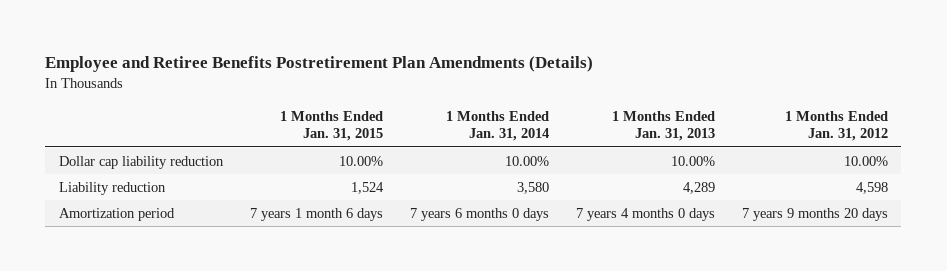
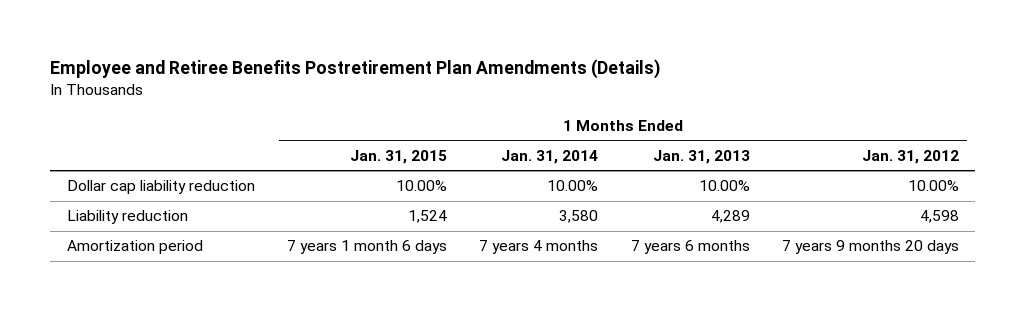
- Amortization period | 7 years 1 month 6 days | 7 years 6 months 0 days | 7 years 4 months 0 days | 7 years 9 months 20 days
+ Amortization period | 7 years 1 month 6 days | 7 years 4 months | 7 years 6 months | 7 years 9 months 20 days

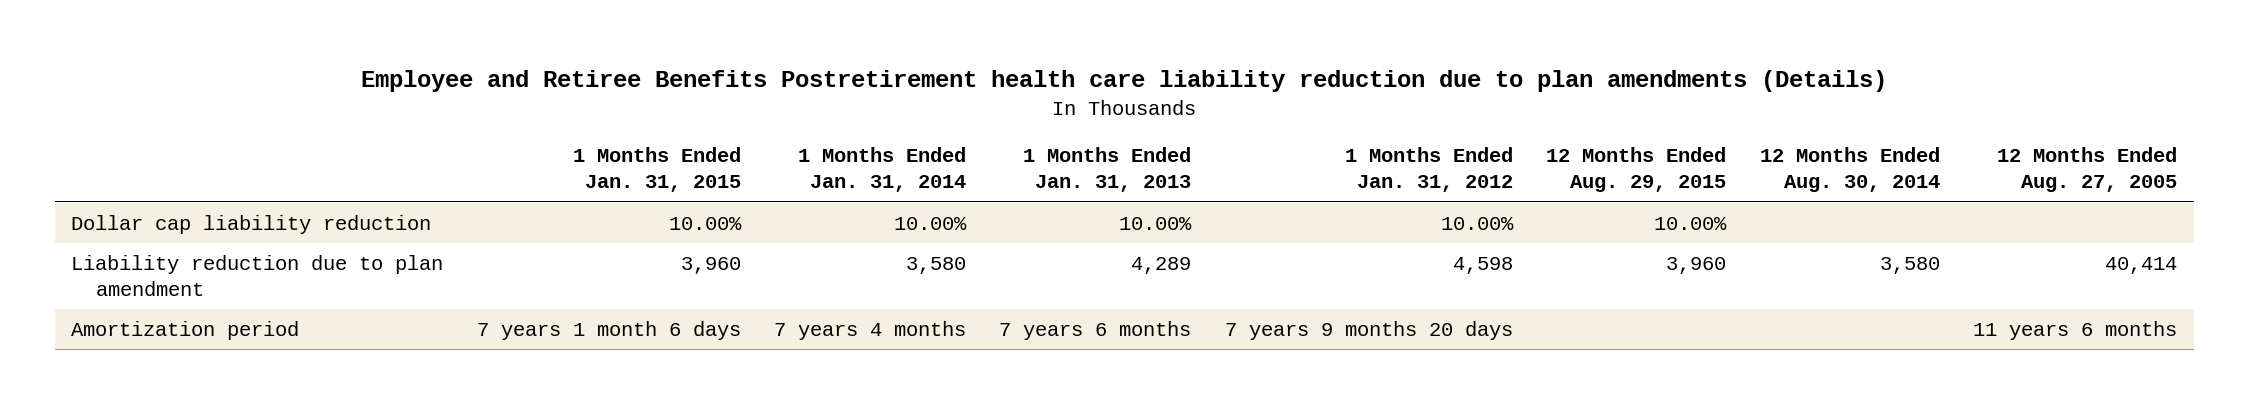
- Employee and Retiree Benefits Postretirement Plan Amendments (Details)
+ Employee and Retiree Benefits Postretirement health care liability reduction due to plan amendments (Details)
- | 1 Months Ended Jan. 31, 2015 | 1 Months Ended Jan. 31, 2014 | 1 Months Ended Jan. 31, 2013 | 1 Months Ended Jan. 31, 2012
+ | 1 Months Ended Jan. 31, 2015 | 1 Months Ended Jan. 31, 2014 | 1 Months Ended Jan. 31, 2013 | 1 Months Ended Jan. 31, 2012 | 12 Months Ended Aug. 29, 2015 | 12 Months Ended Aug. 30, 2014 | 12 Months Ended Aug. 27, 2005
- Liability reduction | 1,524 | 3,580 | 4,289 | 4,598
+ Liability reduction due to plan amendment | 3,960 | 3,580 | 4,289 | 4,598 | 3,960 | 3,580 | 40,414

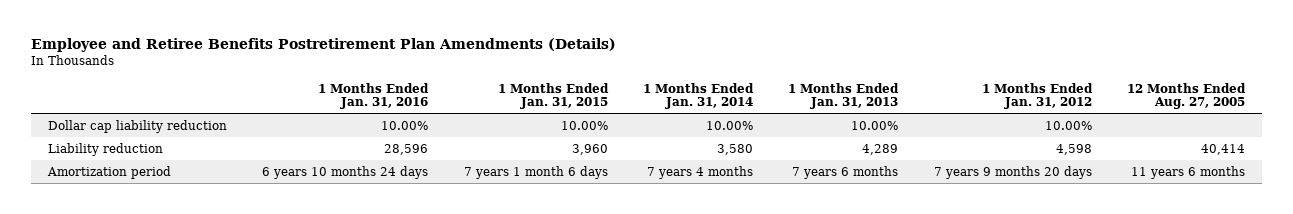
- Employee and Retiree Benefits Postretirement health care liability reduction due to plan amendments (Details)
+ Employee and Retiree Benefits Postretirement Plan Amendments (Details)
- | 1 Months Ended Jan. 31, 2015 | 1 Months Ended Jan. 31, 2014 | 1 Months Ended Jan. 31, 2013 | 1 Months Ended Jan. 31, 2012 | 12 Months Ended Aug. 29, 2015 | 12 Months Ended Aug. 30, 2014 | 12 Months Ended Aug. 27, 2005
+ | 1 Months Ended Jan. 31, 2016 | 1 Months Ended Jan. 31, 2015 | 1 Months Ended Jan. 31, 2014 | 1 Months Ended Jan. 31, 2013 | 1 Months Ended Jan. 31, 2012 | 12 Months Ended Aug. 27, 2005
- Liability reduction due to plan amendment | 3,960 | 3,580 | 4,289 | 4,598 | 3,960 | 3,580 | 40,414
+ Liability reduction | 28,596 | 3,960 | 3,580 | 4,289 | 4,598 | 40,414

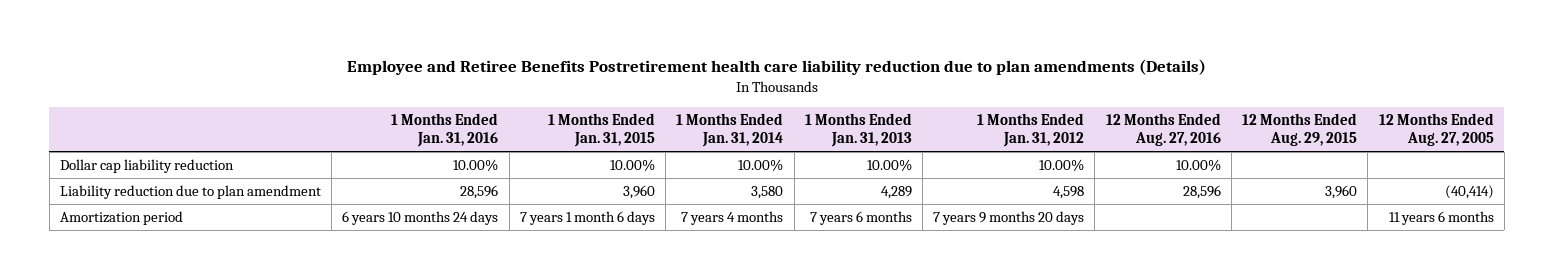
- Employee and Retiree Benefits Postretirement Plan Amendments (Details)
+ Employee and Retiree Benefits Postretirement health care liability reduction due to plan amendments (Details)
- | 1 Months Ended Jan. 31, 2016 | 1 Months Ended Jan. 31, 2015 | 1 Months Ended Jan. 31, 2014 | 1 Months Ended Jan. 31, 2013 | 1 Months Ended Jan. 31, 2012 | 12 Months Ended Aug. 27, 2005
+ | 1 Months Ended Jan. 31, 2016 | 1 Months Ended Jan. 31, 2015 | 1 Months Ended Jan. 31, 2014 | 1 Months Ended Jan. 31, 2013 | 1 Months Ended Jan. 31, 2012 | 12 Months Ended Aug. 27, 2016 | 12 Months Ended Aug. 29, 2015 | 12 Months Ended Aug. 27, 2005
- Liability reduction | 28,596 | 3,960 | 3,580 | 4,289 | 4,598 | 40,414
+ Liability reduction due to plan amendment | 28,596 | 3,960 | 3,580 | 4,289 | 4,598 | 28,596 | 3,960 | (40,414)

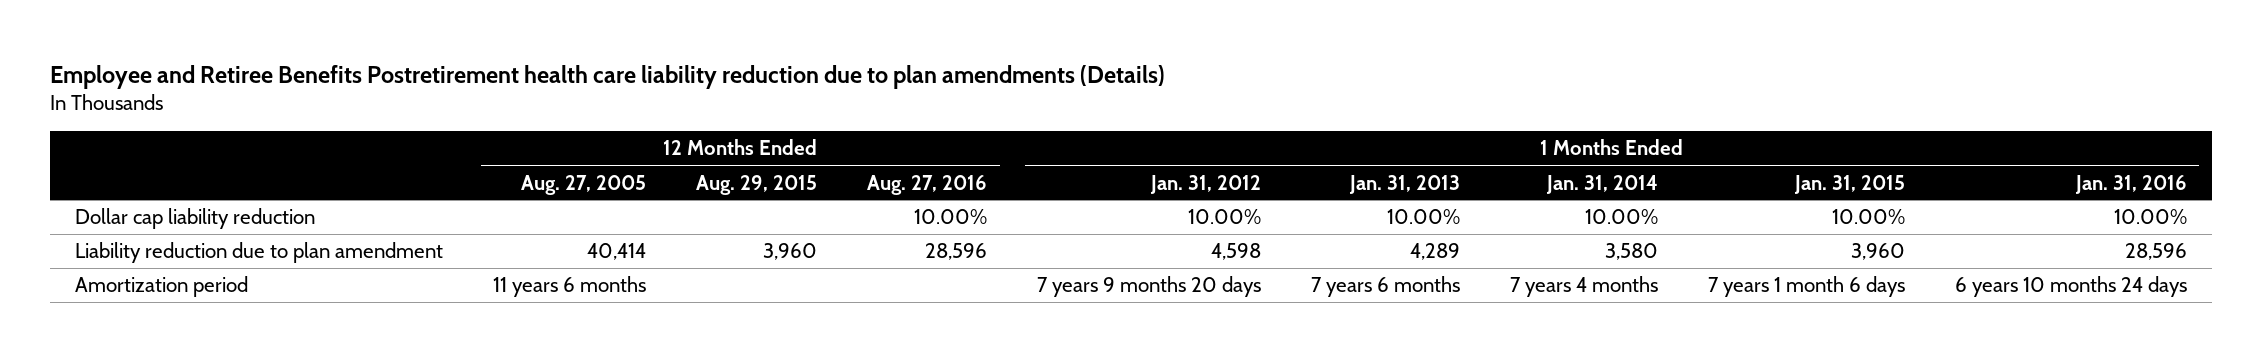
- | 1 Months Ended Jan. 31, 2016 | 1 Months Ended Jan. 31, 2015 | 1 Months Ended Jan. 31, 2014 | 1 Months Ended Jan. 31, 2013 | 1 Months Ended Jan. 31, 2012 | 12 Months Ended Aug. 27, 2016 | 12 Months Ended Aug. 29, 2015 | 12 Months Ended Aug. 27, 2005
+ | 12 Months Ended Aug. 27, 2005 | 12 Months Ended Aug. 29, 2015 | 12 Months Ended Aug. 27, 2016 | 1 Months Ended Jan. 31, 2012 | 1 Months Ended Jan. 31, 2013 | 1 Months Ended Jan. 31, 2014 | 1 Months Ended Jan. 31, 2015 | 1 Months Ended Jan. 31, 2016
- Liability reduction due to plan amendment | 28,596 | 3,960 | 3,580 | 4,289 | 4,598 | 28,596 | 3,960 | (40,414)
+ Liability reduction due to plan amendment | 40,414 | 3,960 | 28,596 | 4,598 | 4,289 | 3,580 | 3,960 | 28,596

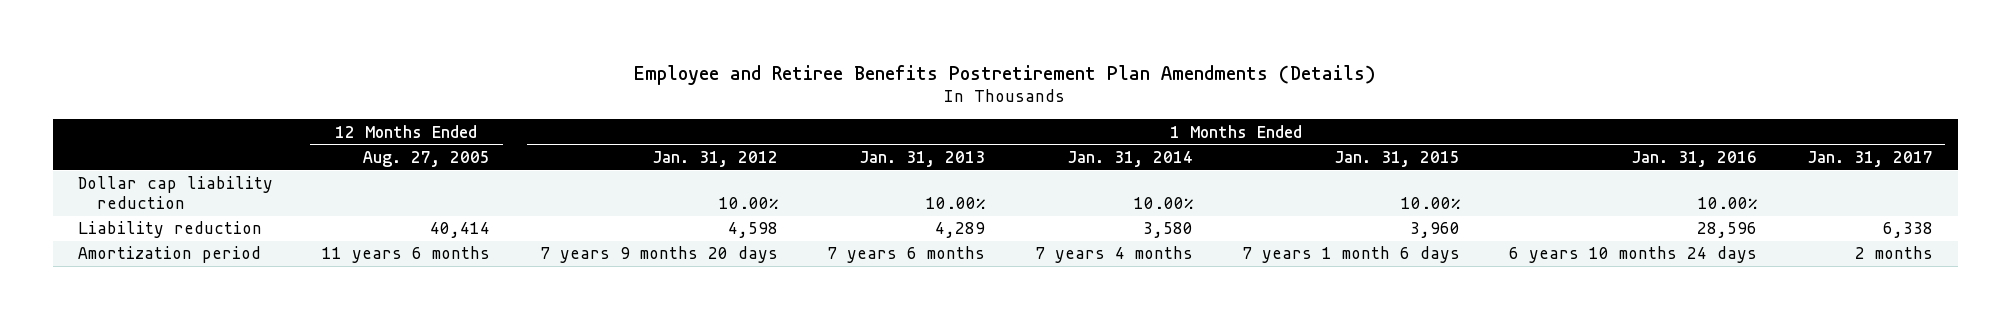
- Employee and Retiree Benefits Postretirement health care liability reduction due to plan amendments (Details)
+ Employee and Retiree Benefits Postretirement Plan Amendments (Details)
- | 12 Months Ended Aug. 27, 2005 | 12 Months Ended Aug. 29, 2015 | 12 Months Ended Aug. 27, 2016 | 1 Months Ended Jan. 31, 2012 | 1 Months Ended Jan. 31, 2013 | 1 Months Ended Jan. 31, 2014 | 1 Months Ended Jan. 31, 2015 | 1 Months Ended Jan. 31, 2016
+ | 12 Months Ended Aug. 27, 2005 | 1 Months Ended Jan. 31, 2012 | 1 Months Ended Jan. 31, 2013 | 1 Months Ended Jan. 31, 2014 | 1 Months Ended Jan. 31, 2015 | 1 Months Ended Jan. 31, 2016 | 1 Months Ended Jan. 31, 2017
- Liability reduction due to plan amendment | 40,414 | 3,960 | 28,596 | 4,598 | 4,289 | 3,580 | 3,960 | 28,596
+ Liability reduction | 40,414 | 4,598 | 4,289 | 3,580 | 3,960 | 28,596 | 6,338

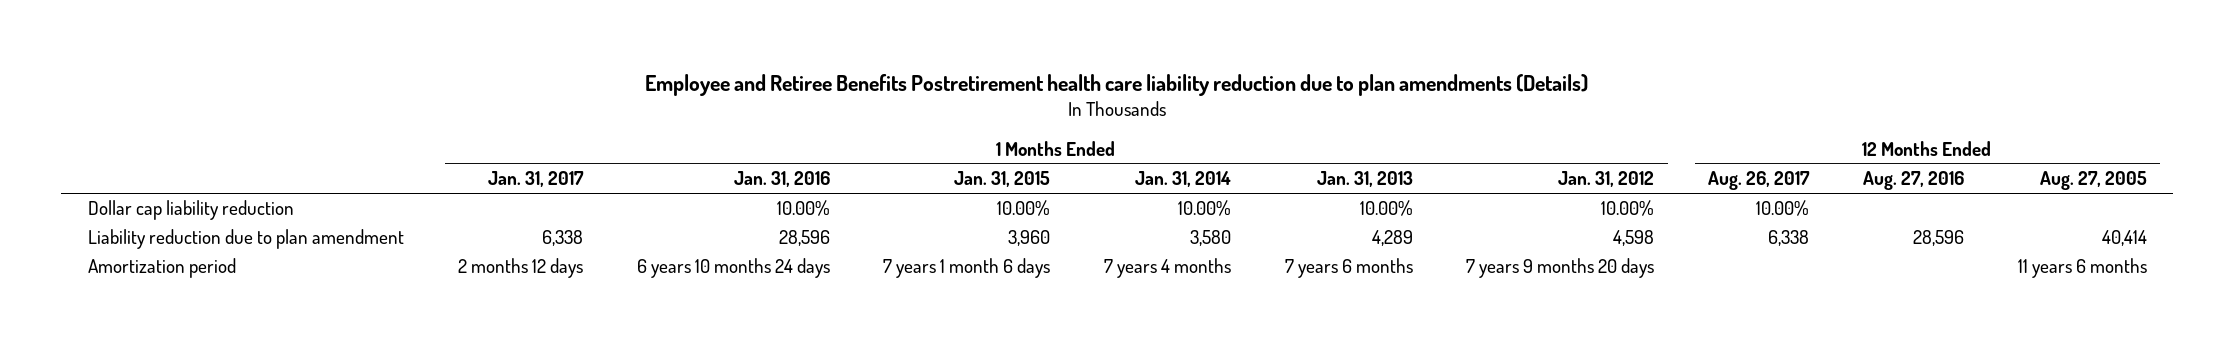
- Employee and Retiree Benefits Postretirement Plan Amendments (Details)
+ Employee and Retiree Benefits Postretirement health care liability reduction due to plan amendments (Details)
- | 12 Months Ended Aug. 27, 2005 | 1 Months Ended Jan. 31, 2012 | 1 Months Ended Jan. 31, 2013 | 1 Months Ended Jan. 31, 2014 | 1 Months Ended Jan. 31, 2015 | 1 Months Ended Jan. 31, 2016 | 1 Months Ended Jan. 31, 2017
+ | 1 Months Ended Jan. 31, 2017 | 1 Months Ended Jan. 31, 2016 | 1 Months Ended Jan. 31, 2015 | 1 Months Ended Jan. 31, 2014 | 1 Months Ended Jan. 31, 2013 | 1 Months Ended Jan. 31, 2012 | 12 Months Ended Aug. 26, 2017 | 12 Months Ended Aug. 27, 2016 | 12 Months Ended Aug. 27, 2005
- Liability reduction | 40,414 | 4,598 | 4,289 | 3,580 | 3,960 | 28,596 | 6,338
- Amortization period | 11 years 6 months | 7 years 9 months 20 days | 7 years 6 months | 7 years 4 months | 7 years 1 month 6 days | 6 years 10 months 24 days | 2 months
+ Liability reduction due to plan amendment | 6,338 | 28,596 | 3,960 | 3,580 | 4,289 | 4,598 | 6,338 | 28,596 | 40,414
+ Amortization period | 2 months 12 days | 6 years 10 months 24 days | 7 years 1 month 6 days | 7 years 4 months | 7 years 6 months | 7 years 9 months 20 days | | | 11 years 6 months

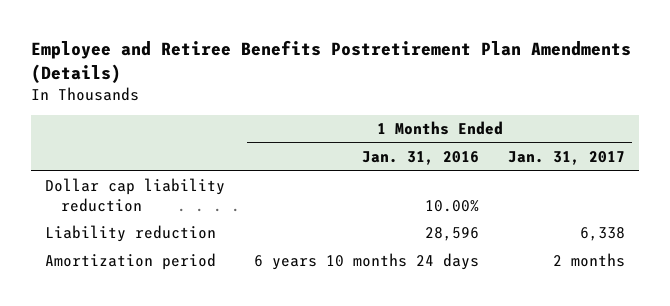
- Employee and Retiree Benefits Postretirement health care liability reduction due to plan amendments (Details)
+ Employee and Retiree Benefits Postretirement Plan Amendments (Details)
- | 1 Months Ended Jan. 31, 2017 | 1 Months Ended Jan. 31, 2016 | 1 Months Ended Jan. 31, 2015 | 1 Months Ended Jan. 31, 2014 | 1 Months Ended Jan. 31, 2013 | 1 Months Ended Jan. 31, 2012 | 12 Months Ended Aug. 26, 2017 | 12 Months Ended Aug. 27, 2016 | 12 Months Ended Aug. 27, 2005
+ | 1 Months Ended Jan. 31, 2016 | 1 Months Ended Jan. 31, 2017
- Liability reduction due to plan amendment | 6,338 | 28,596 | 3,960 | 3,580 | 4,289 | 4,598 | 6,338 | 28,596 | 40,414
- Amortization period | 2 months 12 days | 6 years 10 months 24 days | 7 years 1 month 6 days | 7 years 4 months | 7 years 6 months | 7 years 9 months 20 days | | | 11 years 6 months
+ Liability reduction | 28,596 | 6,338
+ Amortization period | 6 years 10 months 24 days | 2 months

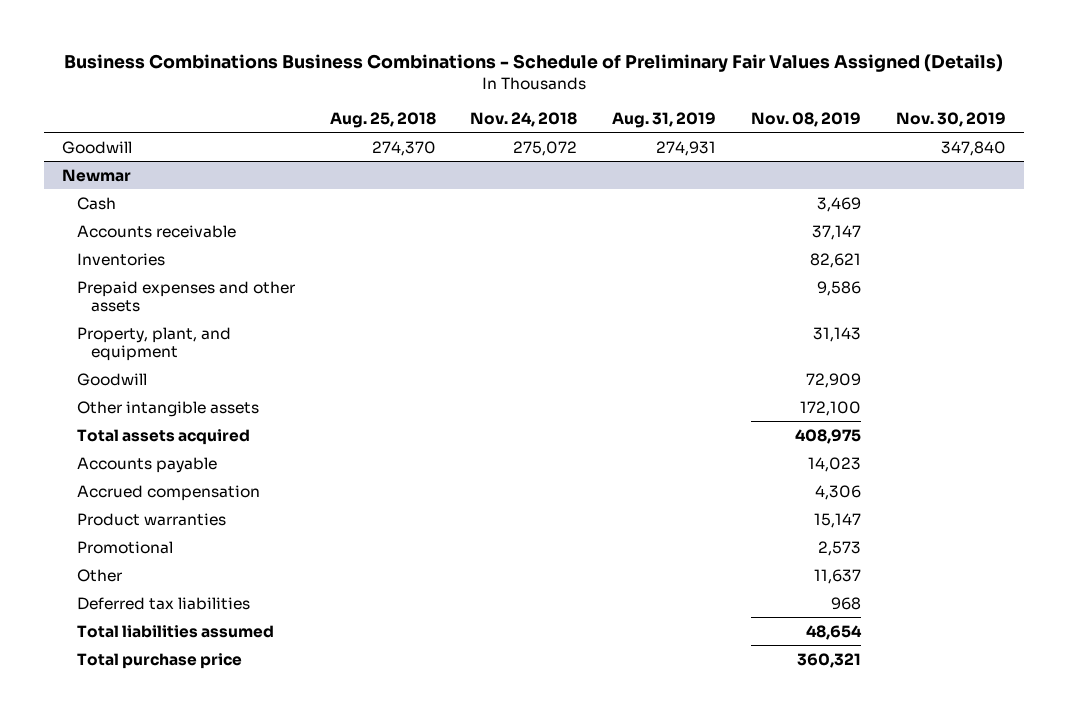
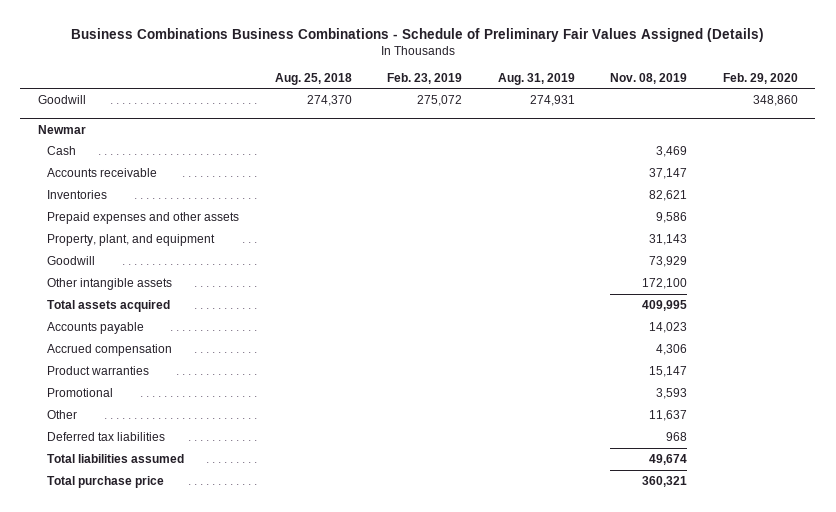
- | Aug. 25, 2018 | Nov. 24, 2018 | Aug. 31, 2019 | Nov. 08, 2019 | Nov. 30, 2019
+ | Aug. 25, 2018 | Feb. 23, 2019 | Aug. 31, 2019 | Nov. 08, 2019 | Feb. 29, 2020
@ Newmar
- Goodwill | | | | 72,909 |
+ Goodwill | | | | 73,929 |
- Total assets acquired | | | | 408,975 |
+ Total assets acquired | | | | 409,995 |
- Promotional | | | | 2,573 |
+ Promotional | | | | 3,593 |
- Total liabilities assumed | | | | 48,654 |
+ Total liabilities assumed | | | | 49,674 |

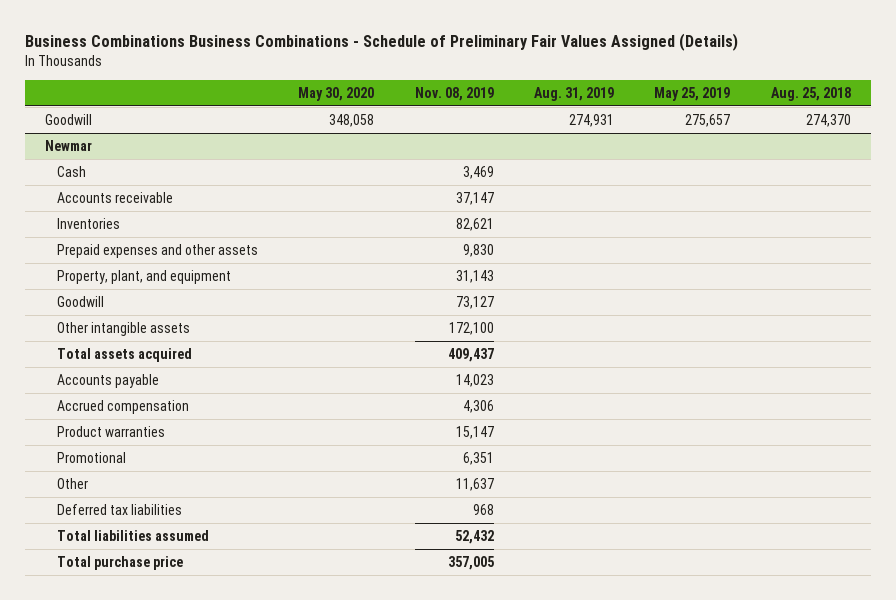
- | Aug. 25, 2018 | Feb. 23, 2019 | Aug. 31, 2019 | Nov. 08, 2019 | Feb. 29, 2020
+ | May 30, 2020 | Nov. 08, 2019 | Aug. 31, 2019 | May 25, 2019 | Aug. 25, 2018
@ Newmar
- Prepaid expenses and other assets | | | | 9,586 |
+ Prepaid expenses and other assets | | 9,830 | | |
- Goodwill | | | | 73,929 |
+ Goodwill | | 73,127 | | |
- Total assets acquired | | | | 409,995 |
+ Total assets acquired | | 409,437 | | |
- Promotional | | | | 3,593 |
+ Promotional | | 6,351 | | |
- Total liabilities assumed | | | | 49,674 |
- Total purchase price | | | | 360,321 |
+ Total liabilities assumed | | 52,432 | | |
+ Total purchase price | | 357,005 | | |

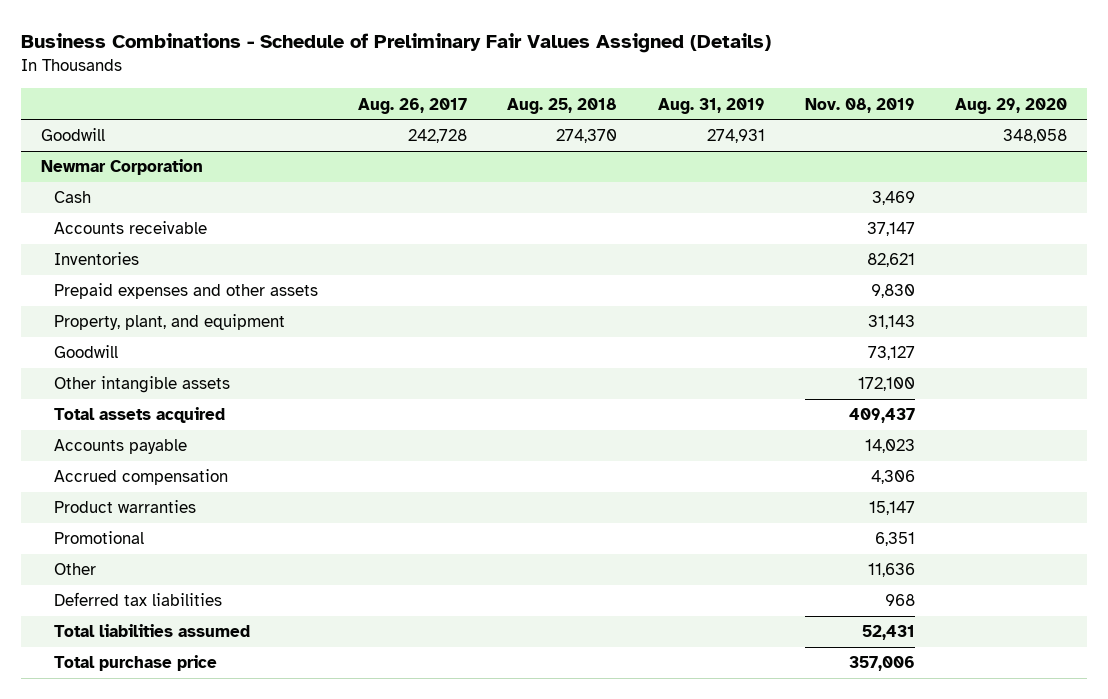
- Business Combinations Business Combinations - Schedule of Preliminary Fair Values Assigned (Details)
+ Business Combinations - Schedule of Preliminary Fair Values Assigned (Details)
- | May 30, 2020 | Nov. 08, 2019 | Aug. 31, 2019 | May 25, 2019 | Aug. 25, 2018
+ | Aug. 26, 2017 | Aug. 25, 2018 | Aug. 31, 2019 | Nov. 08, 2019 | Aug. 29, 2020
- Newmar
+ Newmar Corporation
- Other | | 11,637 | | |
+ Other | | | | 11,636 |
- Total liabilities assumed | | 52,432 | | |
- Total purchase price | | 357,005 | | |
+ Total liabilities assumed | | | | 52,431 |
+ Total purchase price | | | | 357,006 |

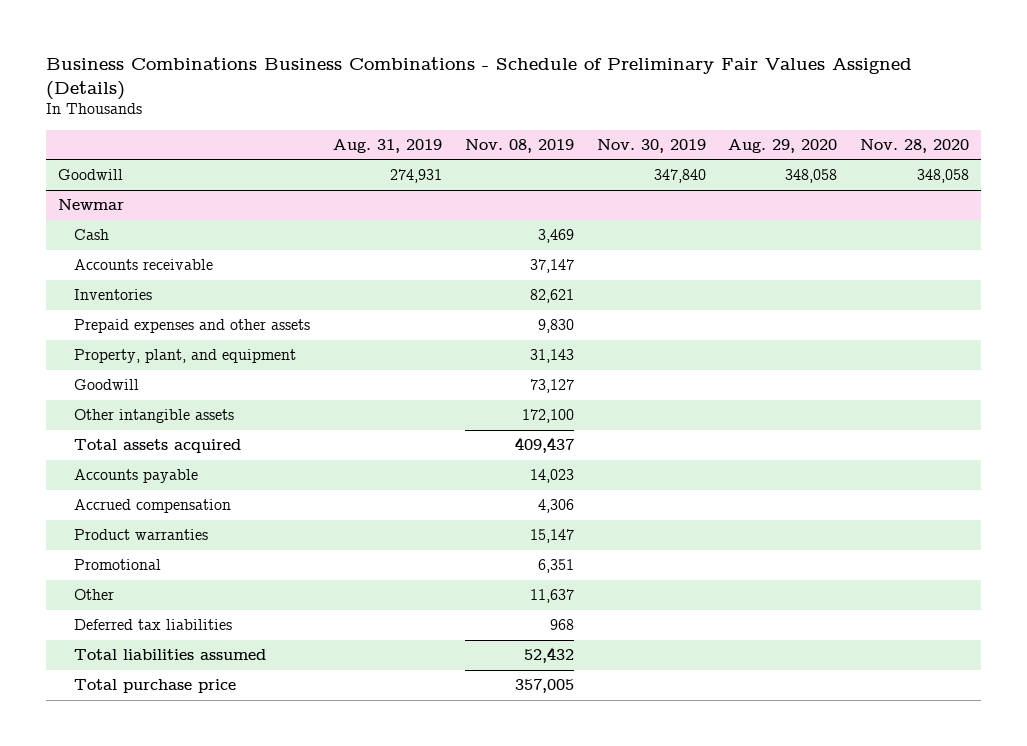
- Business Combinations - Schedule of Preliminary Fair Values Assigned (Details)
+ Business Combinations Business Combinations - Schedule of Preliminary Fair Values Assigned (Details)
- | Aug. 26, 2017 | Aug. 25, 2018 | Aug. 31, 2019 | Nov. 08, 2019 | Aug. 29, 2020
+ | Aug. 31, 2019 | Nov. 08, 2019 | Nov. 30, 2019 | Aug. 29, 2020 | Nov. 28, 2020
- Newmar Corporation
+ Newmar
- Other | | | | 11,636 |
+ Other | | 11,637 | | |
- Total liabilities assumed | | | | 52,431 |
- Total purchase price | | | | 357,006 |
+ Total liabilities assumed | | 52,432 | | |
+ Total purchase price | | 357,005 | | |

